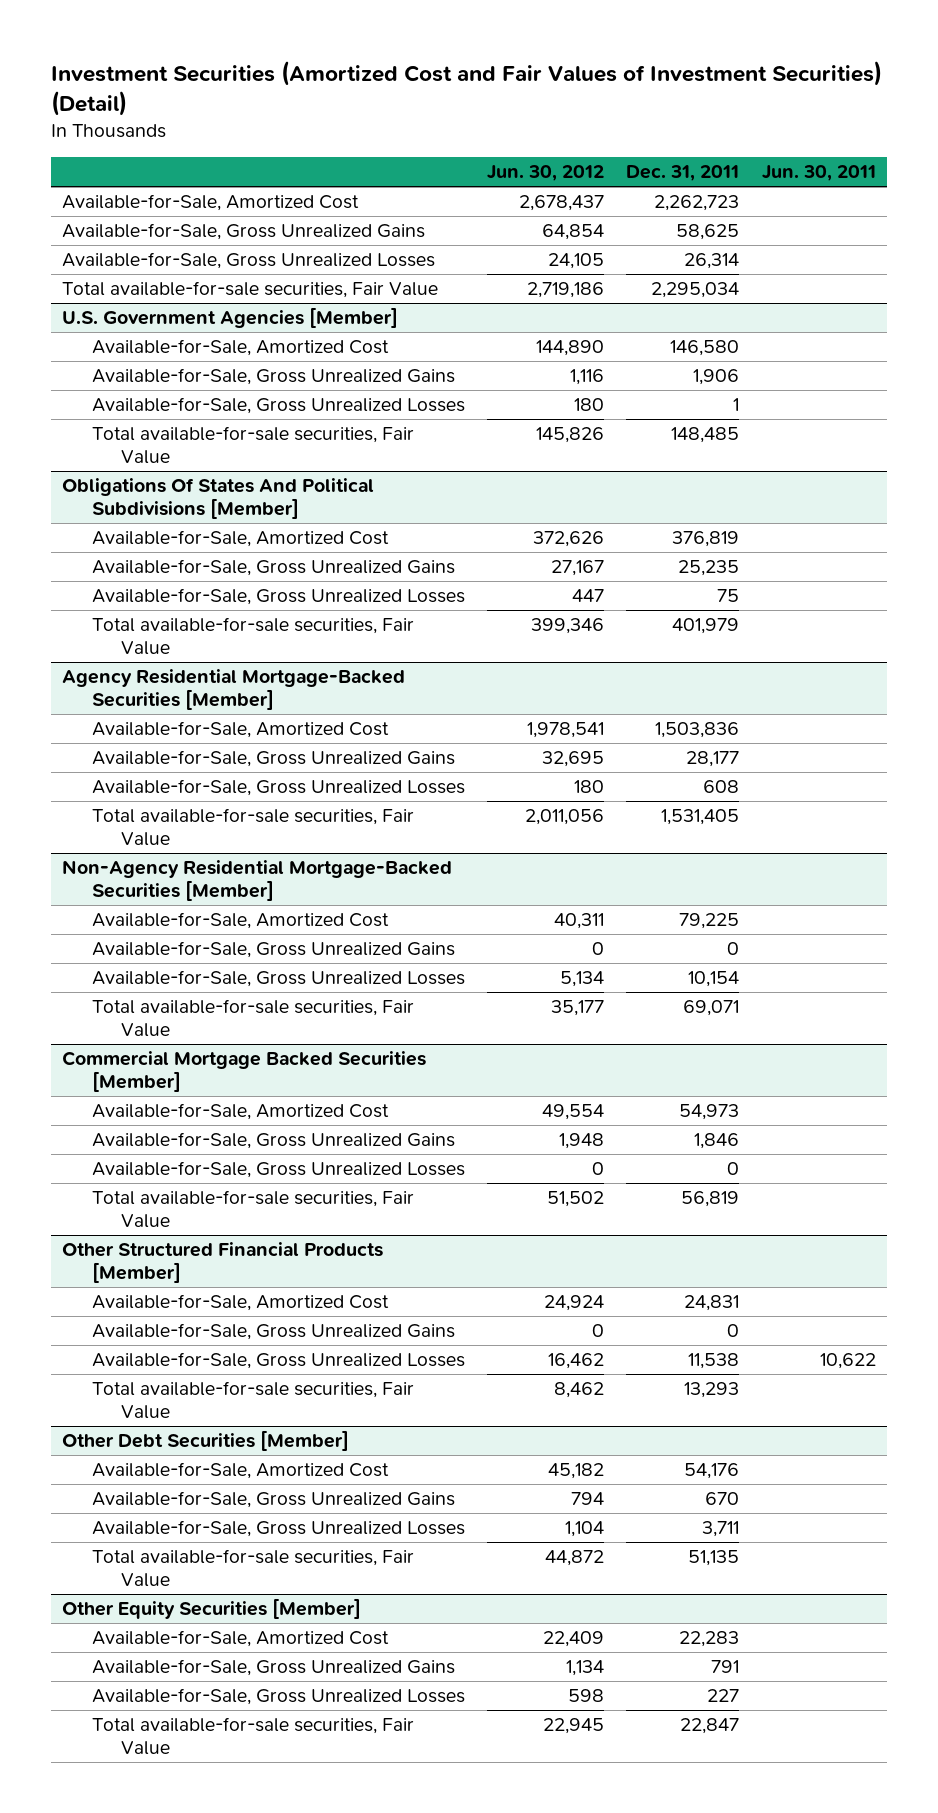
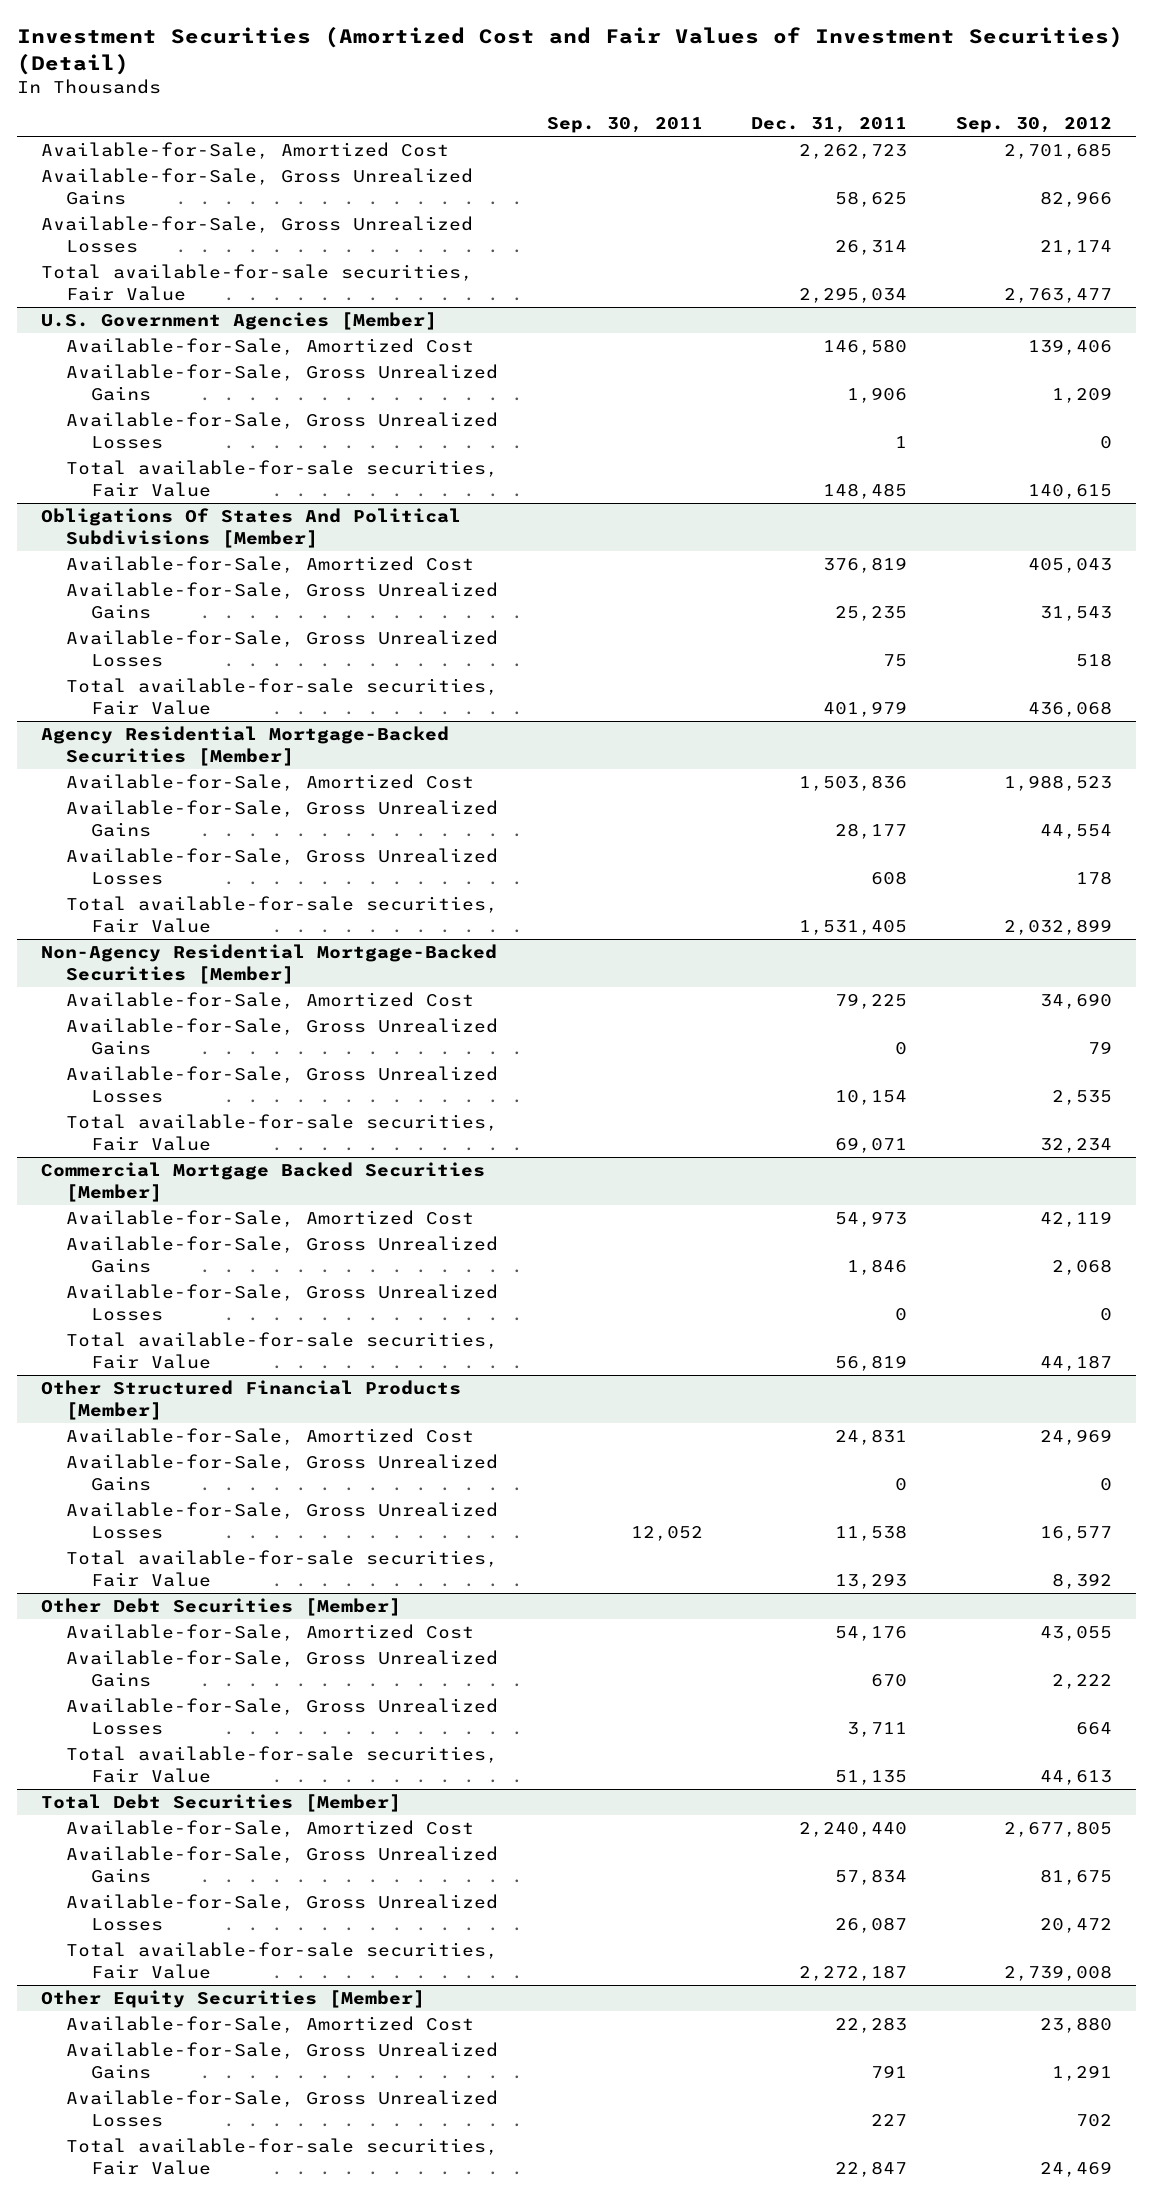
- | Jun. 30, 2012 | Dec. 31, 2011 | Jun. 30, 2011
+ | Sep. 30, 2011 | Dec. 31, 2011 | Sep. 30, 2012
+ Total Debt Securities [Member]
+ Available-for-Sale, Amortized Cost | | 2,240,440 | 2,677,805
+ Available-for-Sale, Gross Unrealized Gains | | 57,834 | 81,675
+ Available-for-Sale, Gross Unrealized Losses | | 26,087 | 20,472
+ Total available-for-sale securities, Fair Value | | 2,272,187 | 2,739,008

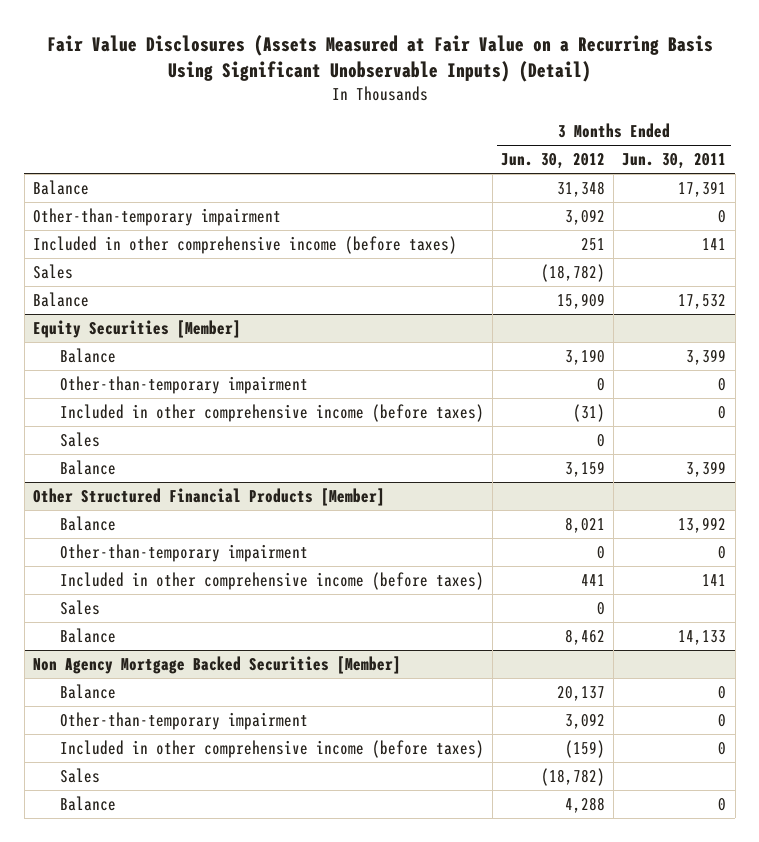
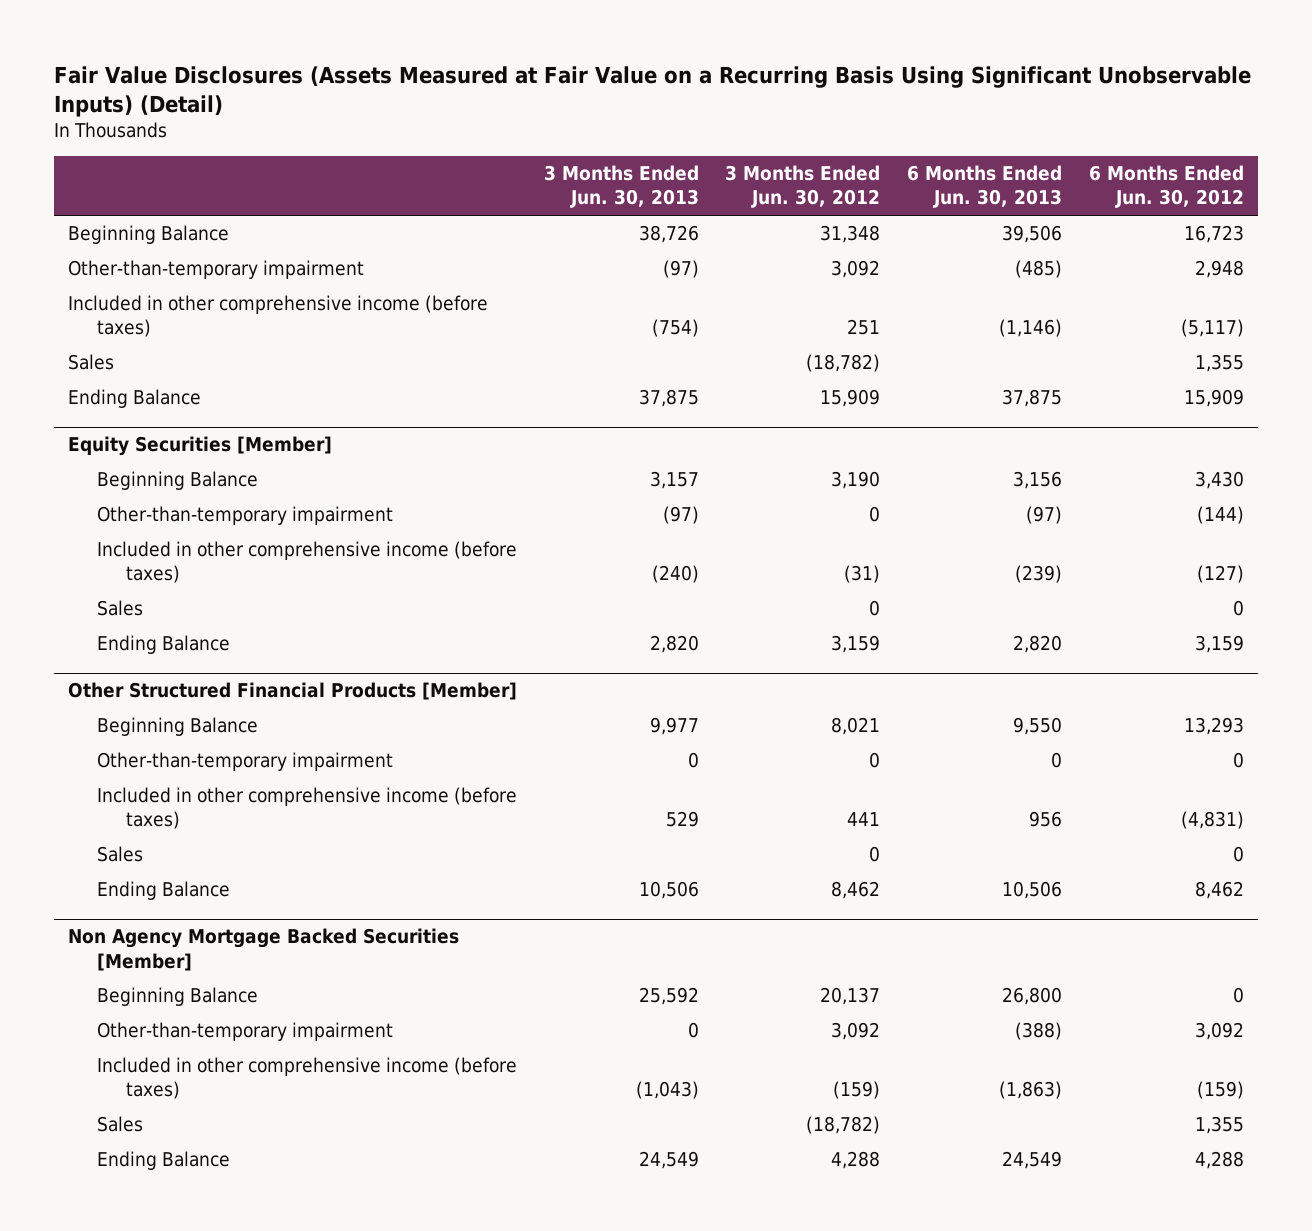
- | 3 Months Ended Jun. 30, 2012 | 3 Months Ended Jun. 30, 2011
+ | 3 Months Ended Jun. 30, 2013 | 3 Months Ended Jun. 30, 2012 | 6 Months Ended Jun. 30, 2013 | 6 Months Ended Jun. 30, 2012
- Balance | 31,348 | 17,391
+ Beginning Balance | 38,726 | 31,348 | 39,506 | 16,723
- Balance | 15,909 | 17,532
+ Ending Balance | 37,875 | 15,909 | 37,875 | 15,909
@ Equity Securities [Member]
- Balance | 3,190 | 3,399
+ Beginning Balance | 3,157 | 3,190 | 3,156 | 3,430
- Balance | 3,159 | 3,399
+ Ending Balance | 2,820 | 3,159 | 2,820 | 3,159
@ Other Structured Financial Products [Member]
- Balance | 8,021 | 13,992
+ Beginning Balance | 9,977 | 8,021 | 9,550 | 13,293
- Balance | 8,462 | 14,133
+ Ending Balance | 10,506 | 8,462 | 10,506 | 8,462
@ Non Agency Mortgage Backed Securities [Member]
- Balance | 20,137 | 0
+ Beginning Balance | 25,592 | 20,137 | 26,800 | 0
- Balance | 4,288 | 0
+ Ending Balance | 24,549 | 4,288 | 24,549 | 4,288

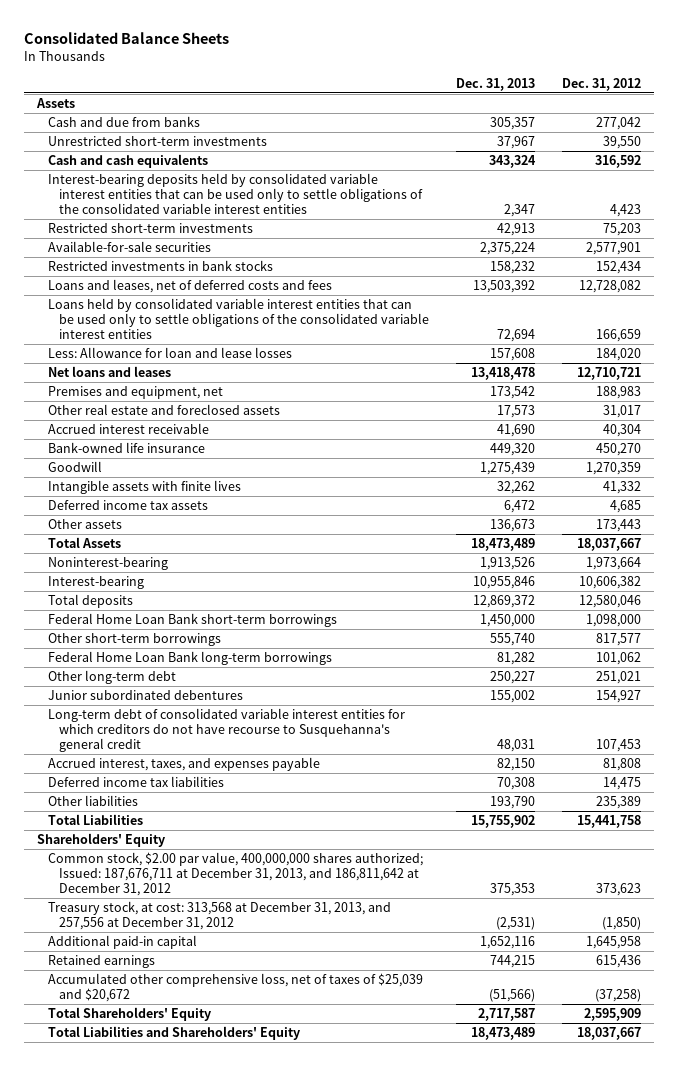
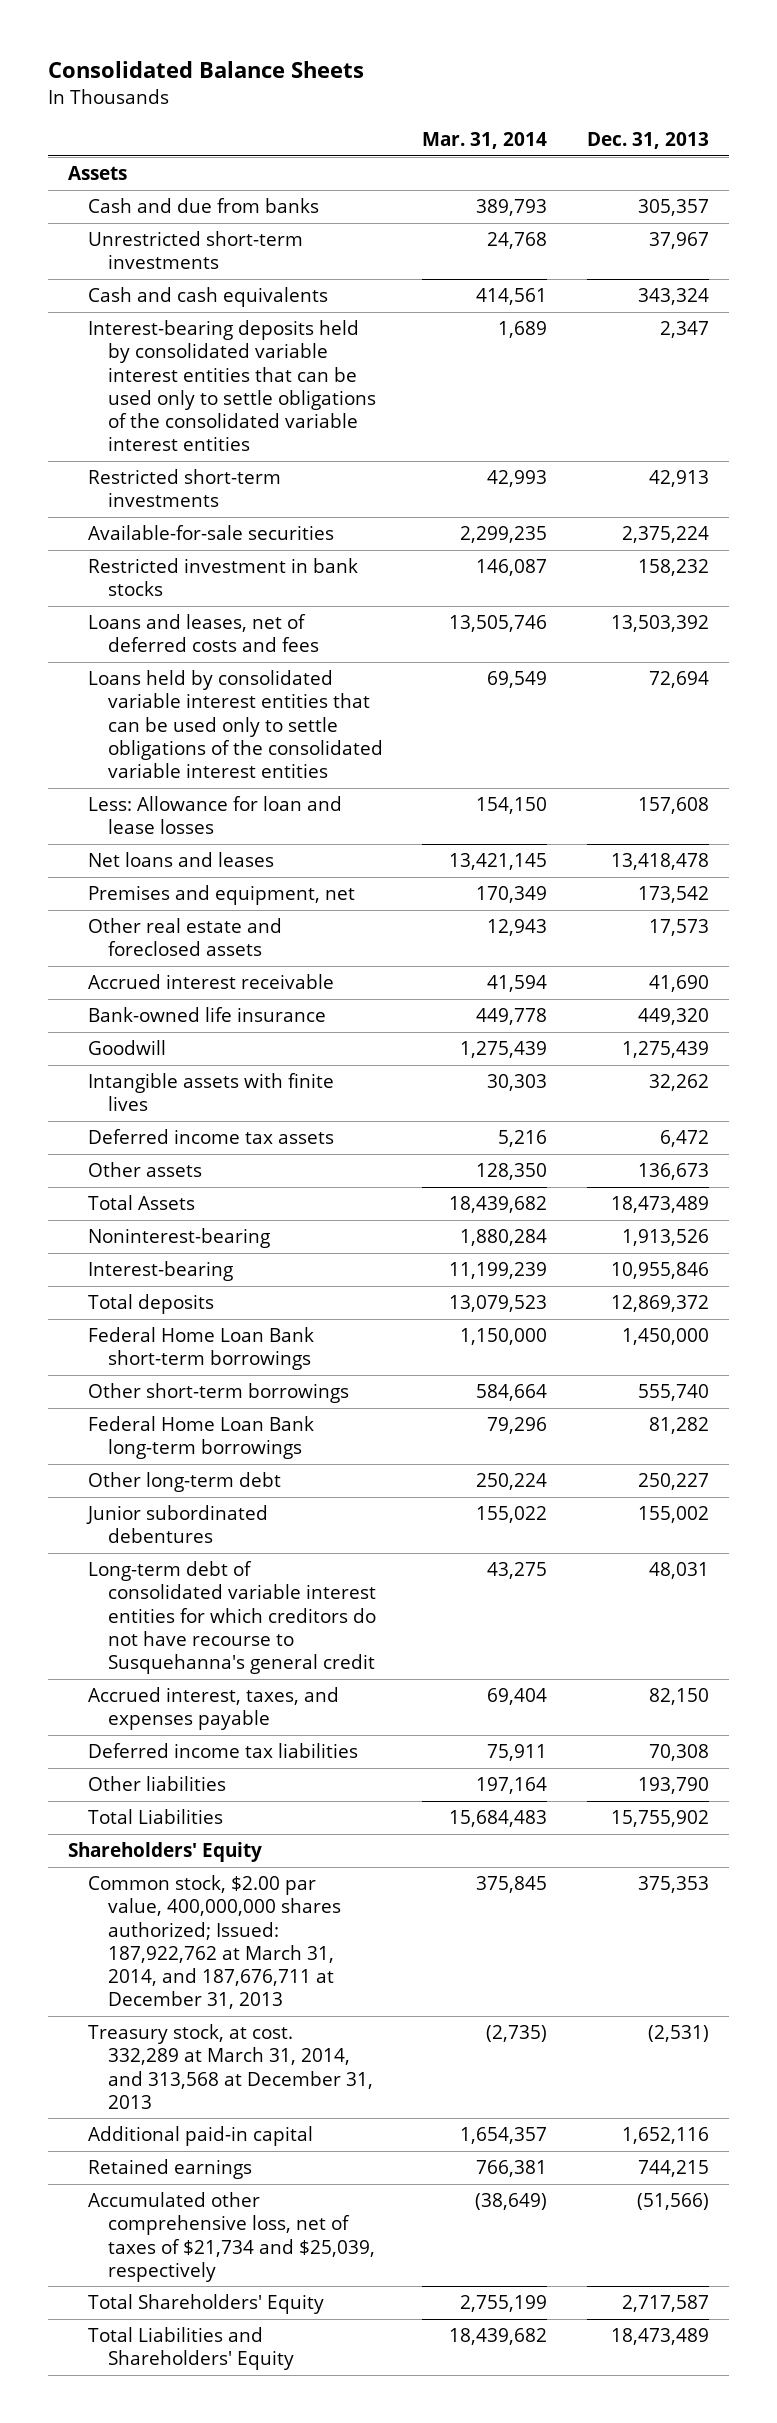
- | Dec. 31, 2013 | Dec. 31, 2012
+ | Mar. 31, 2014 | Dec. 31, 2013
- Restricted investments in bank stocks | 158,232 | 152,434
+ Restricted investment in bank stocks | 146,087 | 158,232
- Common stock, $2.00 par value, 400,000,000 shares authorized; Issued: 187,676,711 at December 31, 2013, and 186,811,642 at December 31, 2012 | 375,353 | 373,623
- Treasury stock, at cost: 313,568 at December 31, 2013, and 257,556 at December 31, 2012 | (2,531) | (1,850)
+ Common stock, $2.00 par value, 400,000,000 shares authorized; Issued: 187,922,762 at March 31, 2014, and 187,676,711 at December 31, 2013 | 375,845 | 375,353
+ Treasury stock, at cost. 332,289 at March 31, 2014, and 313,568 at December 31, 2013 | (2,735) | (2,531)
- Accumulated other comprehensive loss, net of taxes of $25,039 and $20,672 | (51,566) | (37,258)
+ Accumulated other comprehensive loss, net of taxes of $21,734 and $25,039, respectively | (38,649) | (51,566)

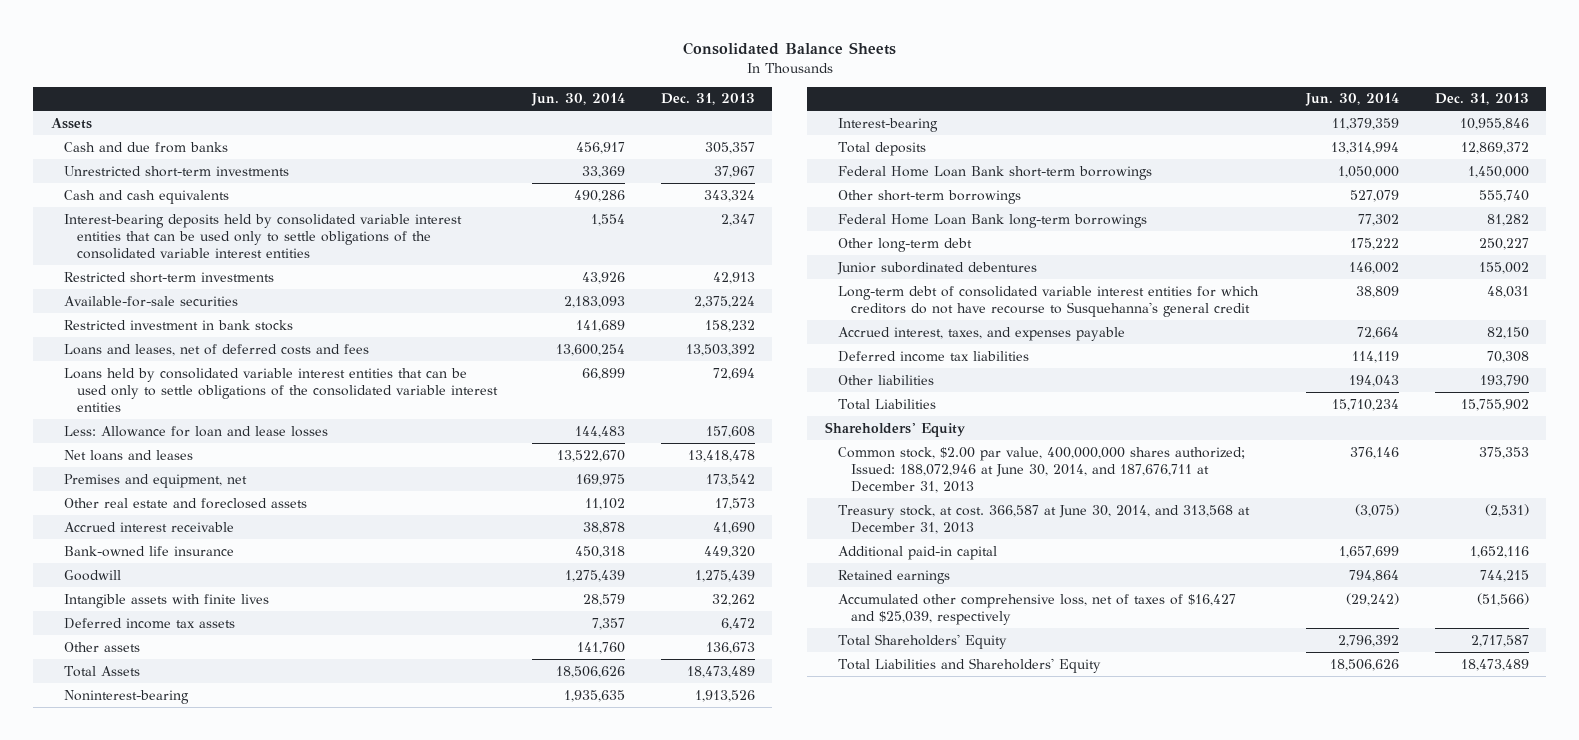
- | Mar. 31, 2014 | Dec. 31, 2013
+ | Jun. 30, 2014 | Dec. 31, 2013
- Common stock, $2.00 par value, 400,000,000 shares authorized; Issued: 187,922,762 at March 31, 2014, and 187,676,711 at December 31, 2013 | 375,845 | 375,353
- Treasury stock, at cost. 332,289 at March 31, 2014, and 313,568 at December 31, 2013 | (2,735) | (2,531)
+ Common stock, $2.00 par value, 400,000,000 shares authorized; Issued: 188,072,946 at June 30, 2014, and 187,676,711 at December 31, 2013 | 376,146 | 375,353
+ Treasury stock, at cost. 366,587 at June 30, 2014, and 313,568 at December 31, 2013 | (3,075) | (2,531)
- Accumulated other comprehensive loss, net of taxes of $21,734 and $25,039, respectively | (38,649) | (51,566)
+ Accumulated other comprehensive loss, net of taxes of $16,427 and $25,039, respectively | (29,242) | (51,566)

